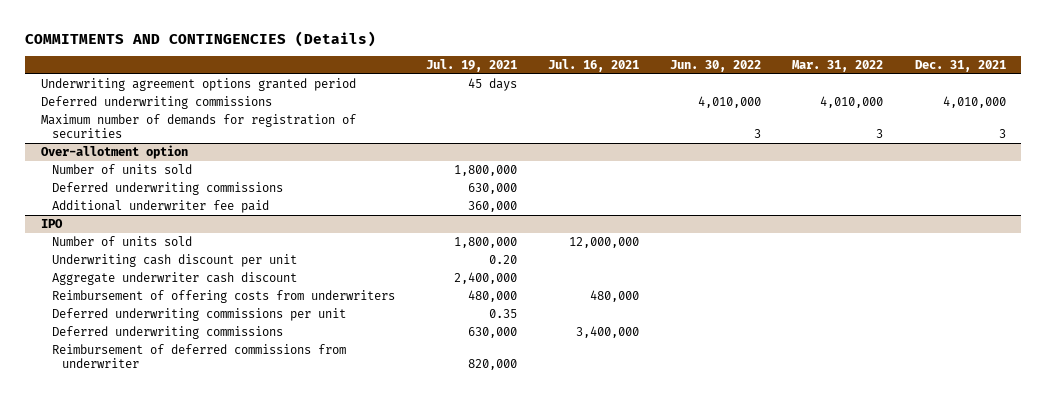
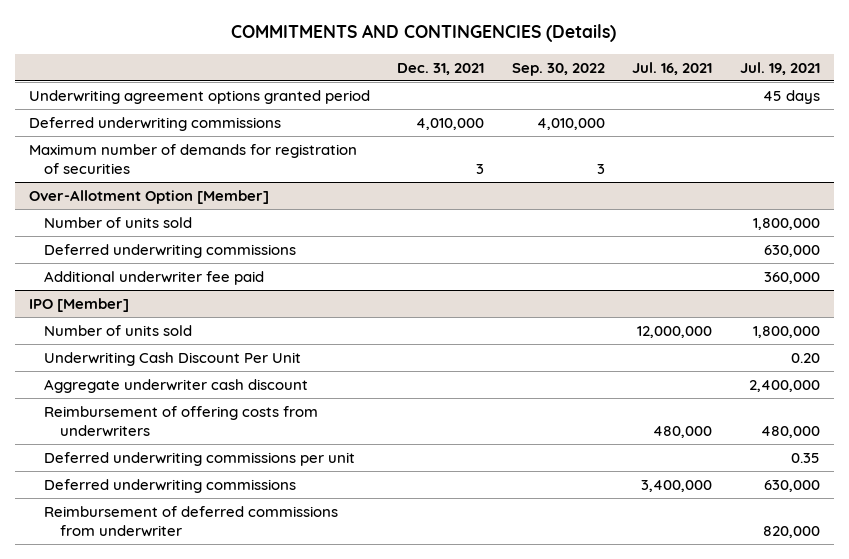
- | Jul. 19, 2021 | Jul. 16, 2021 | Jun. 30, 2022 | Mar. 31, 2022 | Dec. 31, 2021
+ | Dec. 31, 2021 | Sep. 30, 2022 | Jul. 16, 2021 | Jul. 19, 2021
- Over-allotment option
+ Over-Allotment Option [Member]
- IPO
+ IPO [Member]
- Underwriting cash discount per unit | 0.20 | | | |
+ Underwriting Cash Discount Per Unit | | | | 0.20

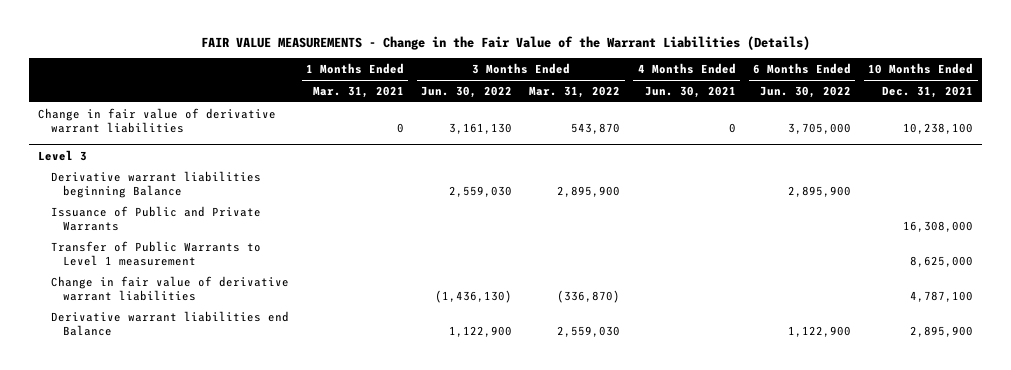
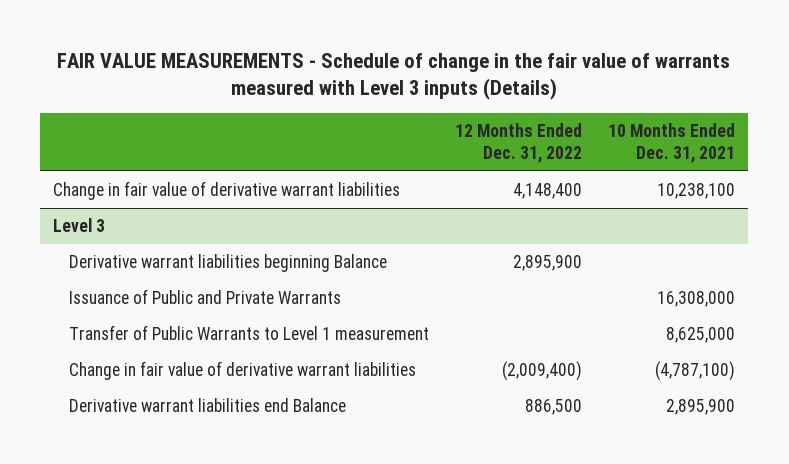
- FAIR VALUE MEASUREMENTS - Change in the Fair Value of the Warrant Liabilities (Details)
+ FAIR VALUE MEASUREMENTS - Schedule of change in the fair value of warrants measured with Level 3 inputs (Details)
- | 1 Months Ended Mar. 31, 2021 | 3 Months Ended Jun. 30, 2022 | 3 Months Ended Mar. 31, 2022 | 4 Months Ended Jun. 30, 2021 | 6 Months Ended Jun. 30, 2022 | 10 Months Ended Dec. 31, 2021
+ | 12 Months Ended Dec. 31, 2022 | 10 Months Ended Dec. 31, 2021
@ Level 3
- Change in fair value of derivative warrant liabilities | | (1,436,130) | (336,870) | | | 4,787,100
+ Change in fair value of derivative warrant liabilities | (2,009,400) | (4,787,100)

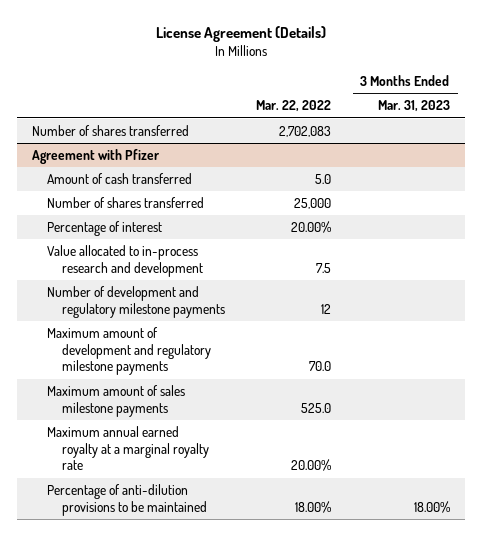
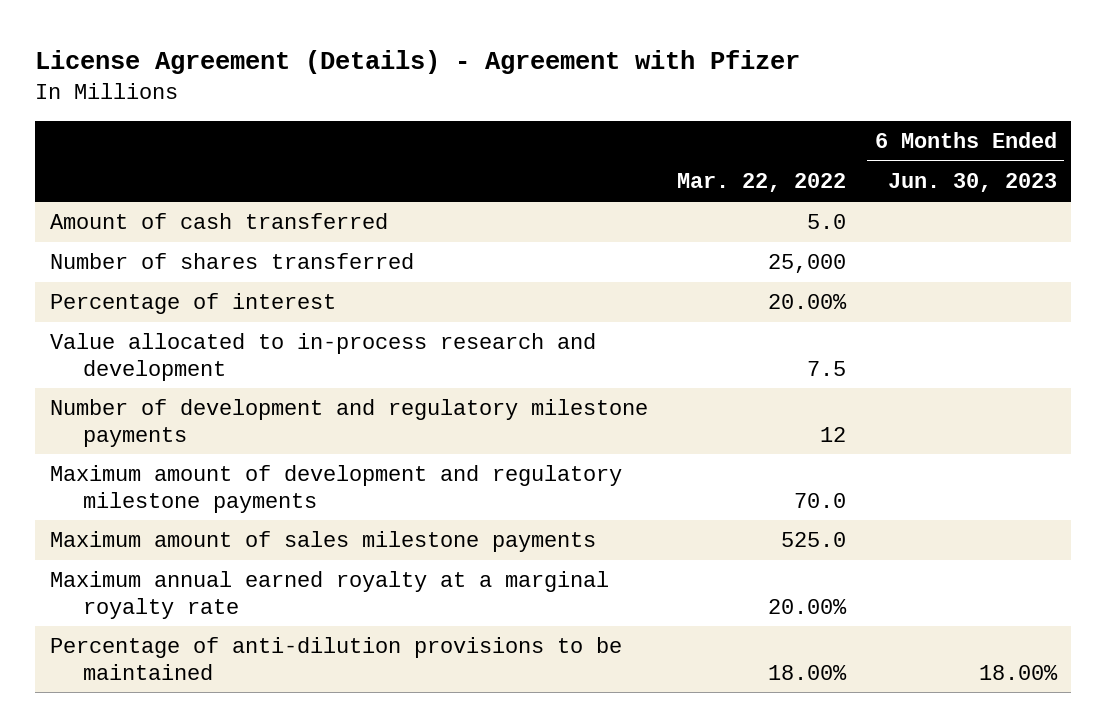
- License Agreement (Details)
+ License Agreement (Details) - Agreement with Pfizer
- | Mar. 22, 2022 | 3 Months Ended Mar. 31, 2023
+ | Mar. 22, 2022 | 6 Months Ended Jun. 30, 2023
- Number of shares transferred | 2,702,083 |
- Agreement with Pfizer

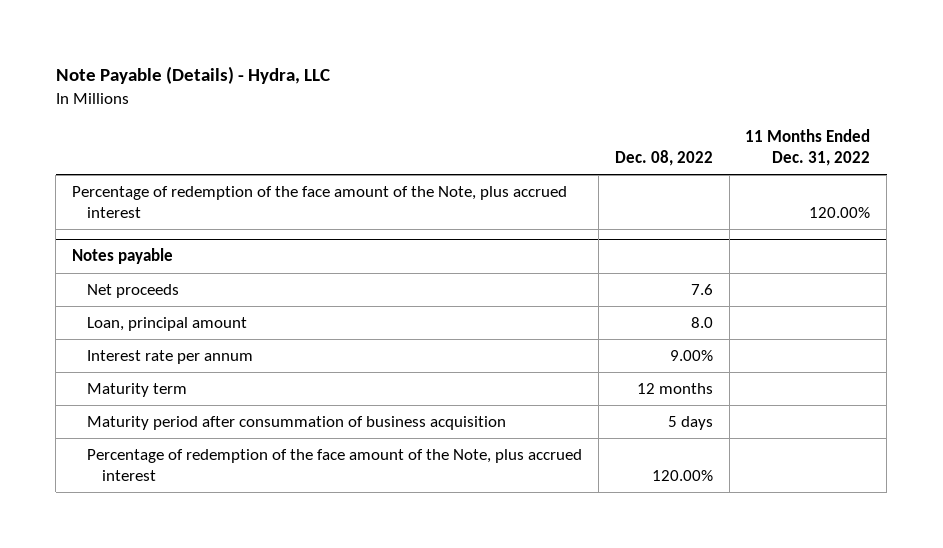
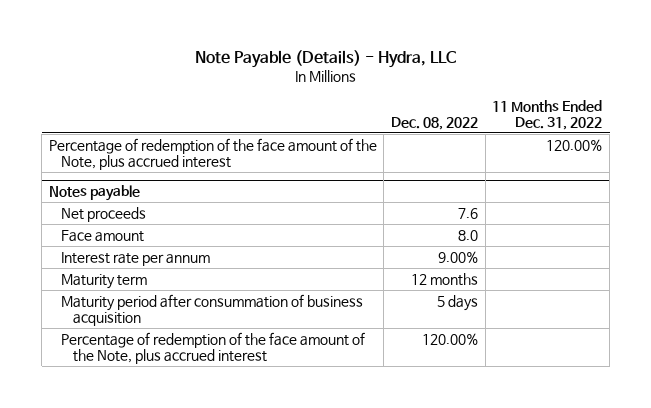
@ Notes payable
- Loan, principal amount | 8.0 |
+ Face amount | 8.0 |

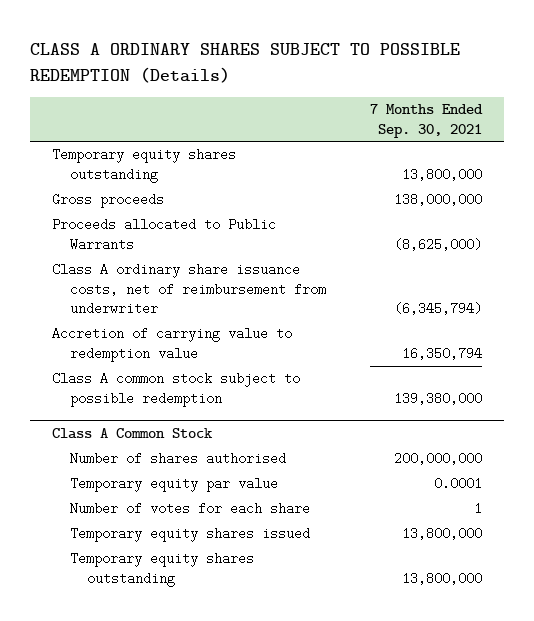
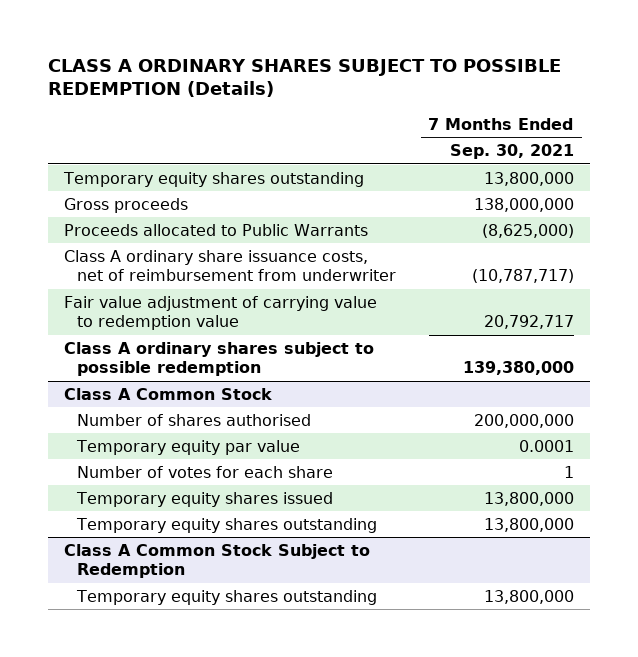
- Class A ordinary share issuance costs, net of reimbursement from underwriter | (6,345,794)
- Accretion of carrying value to redemption value | 16,350,794
- Class A common stock subject to possible redemption | 139,380,000
+ Class A ordinary share issuance costs, net of reimbursement from underwriter | (10,787,717)
+ Fair value adjustment of carrying value to redemption value | 20,792,717
+ Class A ordinary shares subject to possible redemption | 139,380,000
+ Class A Common Stock Subject to Redemption
+ Temporary equity shares outstanding | 13,800,000

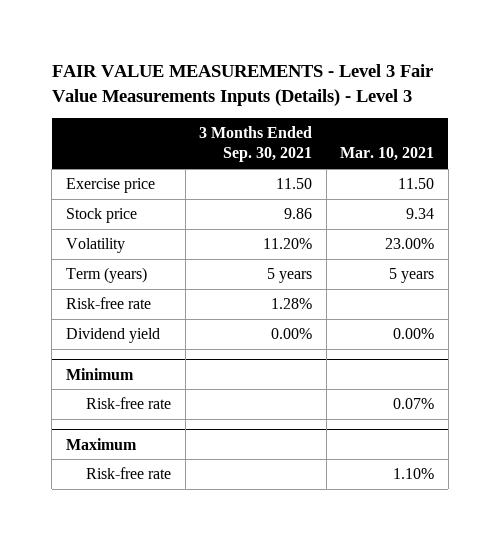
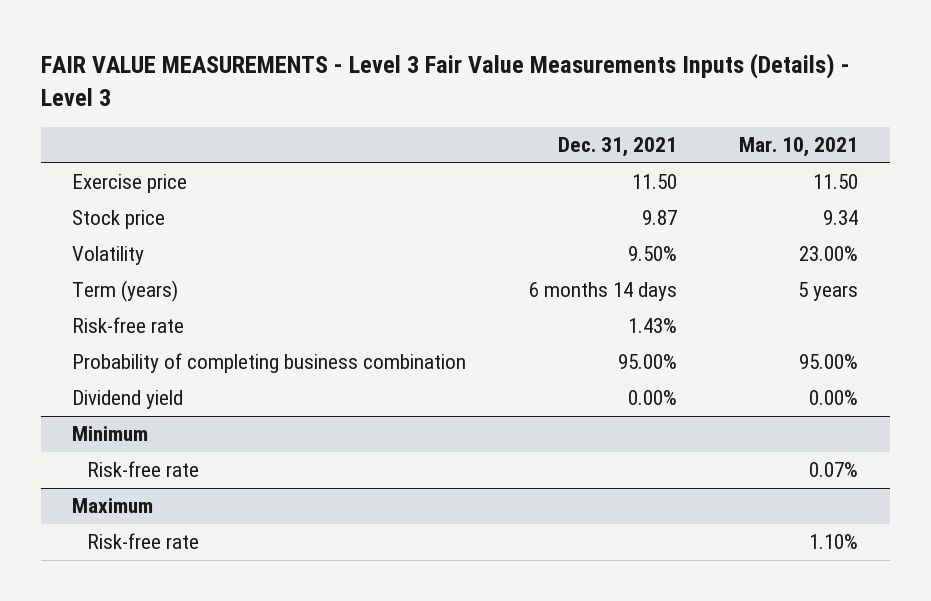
- | 3 Months Ended Sep. 30, 2021 | Mar. 10, 2021
+ | Dec. 31, 2021 | Mar. 10, 2021
+ Probability of completing business combination | 95.00% | 95.00%

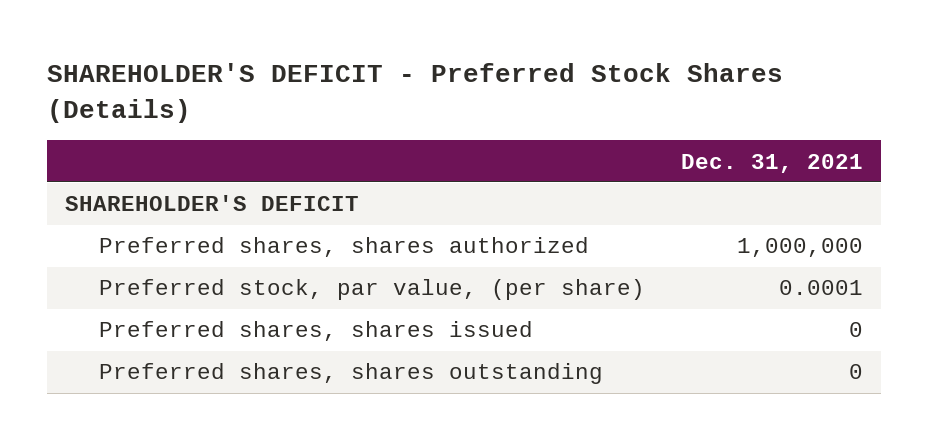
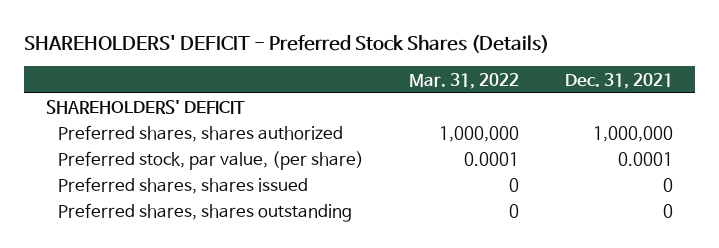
- SHAREHOLDER'S DEFICIT - Preferred Stock Shares (Details)
+ SHAREHOLDERS' DEFICIT - Preferred Stock Shares (Details)
- | Dec. 31, 2021
+ | Mar. 31, 2022 | Dec. 31, 2021
- SHAREHOLDER'S DEFICIT
+ SHAREHOLDERS' DEFICIT

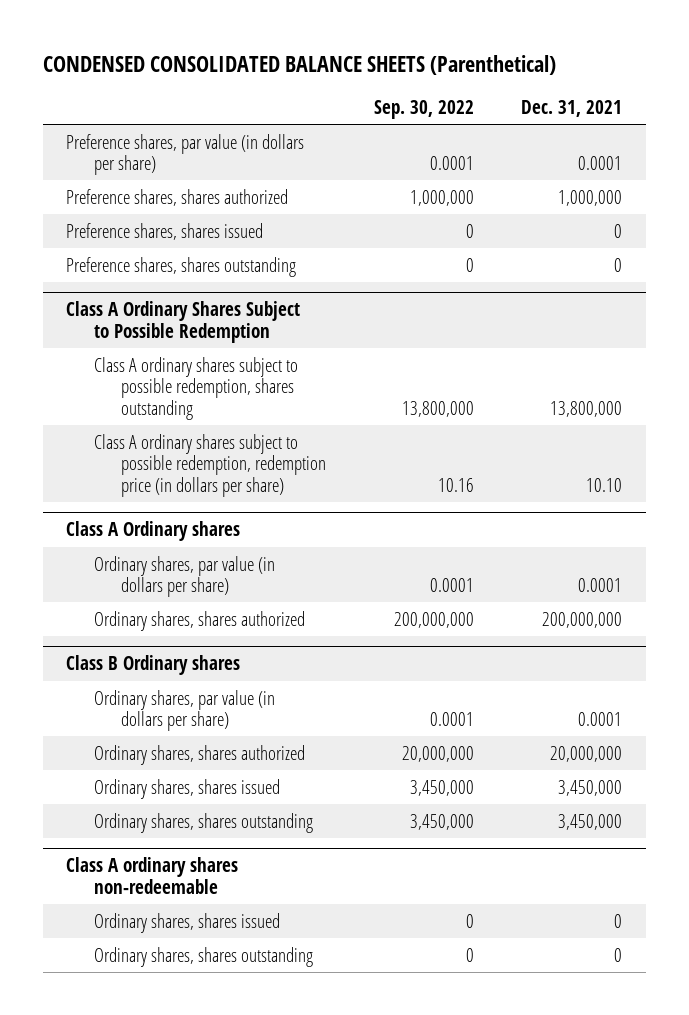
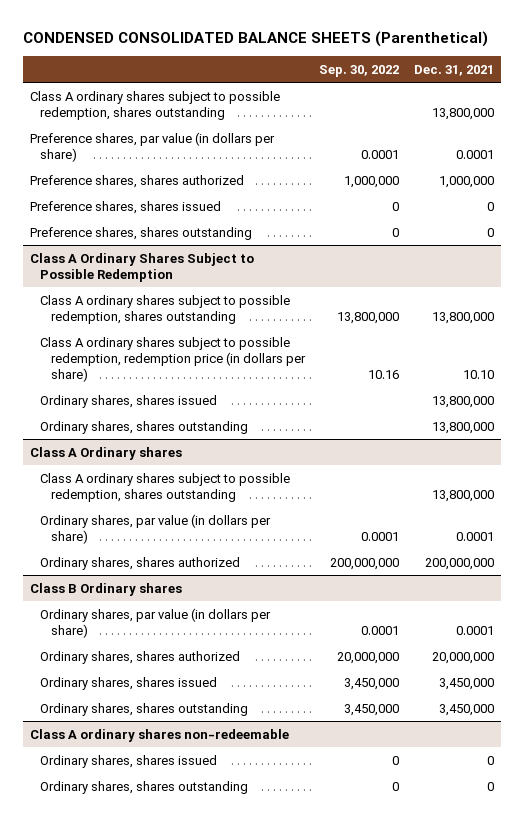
+ Class A ordinary shares subject to possible redemption, shares outstanding | | 13,800,000
@ Class A Ordinary Shares Subject to Possible Redemption
+ Ordinary shares, shares issued | | 13,800,000
+ Ordinary shares, shares outstanding | | 13,800,000
@ Class A Ordinary shares
+ Class A ordinary shares subject to possible redemption, shares outstanding | | 13,800,000

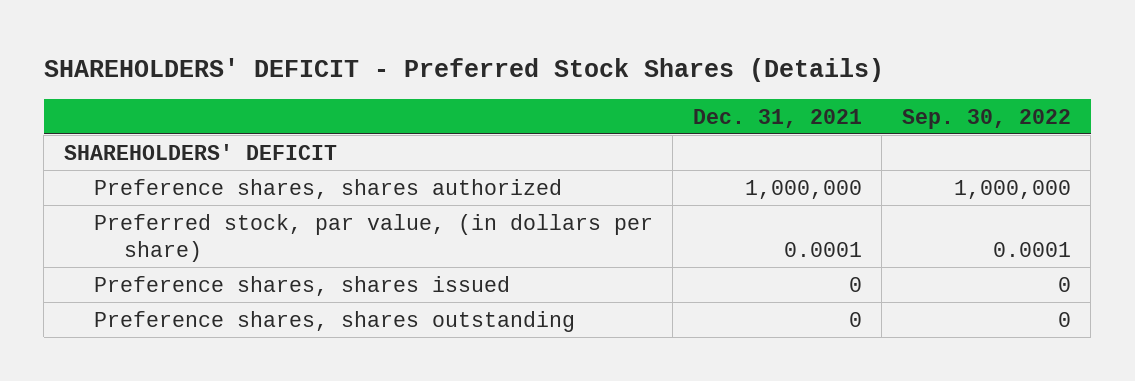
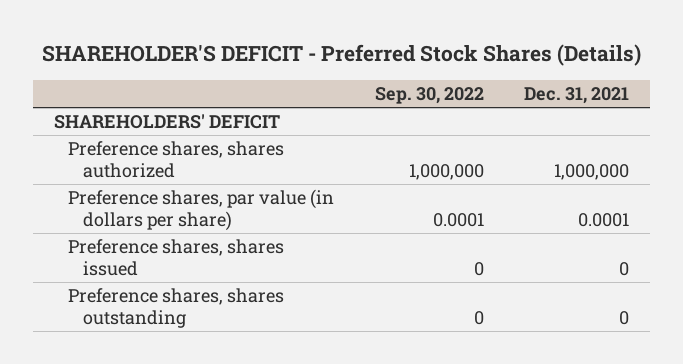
- SHAREHOLDERS' DEFICIT - Preferred Stock Shares (Details)
+ SHAREHOLDER'S DEFICIT - Preferred Stock Shares (Details)
- | Dec. 31, 2021 | Sep. 30, 2022
+ | Sep. 30, 2022 | Dec. 31, 2021
- Preferred stock, par value, (in dollars per share) | 0.0001 | 0.0001
+ Preference shares, par value (in dollars per share) | 0.0001 | 0.0001

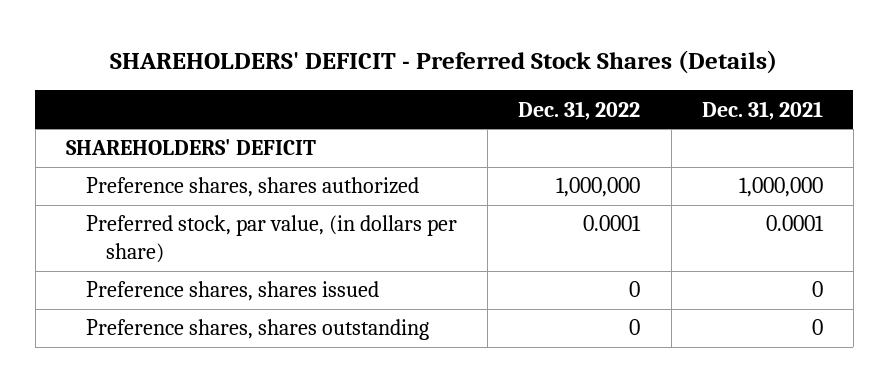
- SHAREHOLDER'S DEFICIT - Preferred Stock Shares (Details)
+ SHAREHOLDERS' DEFICIT - Preferred Stock Shares (Details)
- | Sep. 30, 2022 | Dec. 31, 2021
+ | Dec. 31, 2022 | Dec. 31, 2021
- Preference shares, par value (in dollars per share) | 0.0001 | 0.0001
+ Preferred stock, par value, (in dollars per share) | 0.0001 | 0.0001

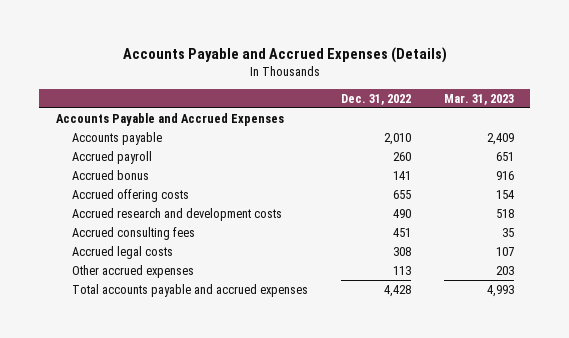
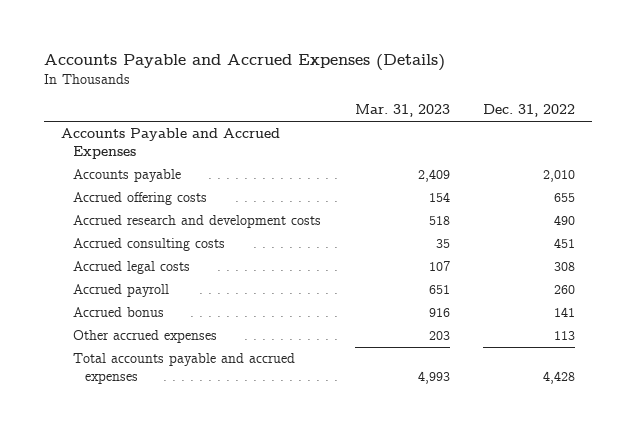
- | Dec. 31, 2022 | Mar. 31, 2023
+ | Mar. 31, 2023 | Dec. 31, 2022
- Accrued consulting fees | 451 | 35
+ Accrued consulting costs | 35 | 451
moved down: Accrued payroll | 651 | 260
moved down: Accrued bonus | 916 | 141

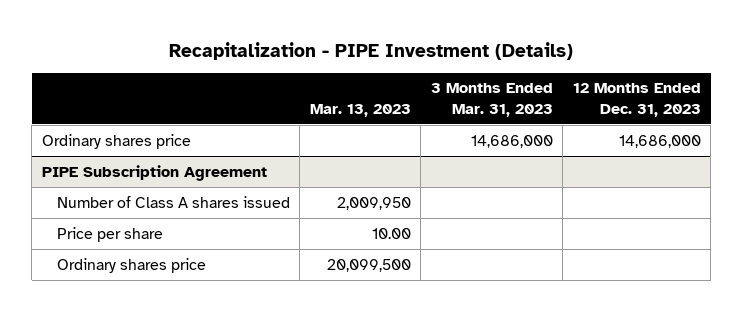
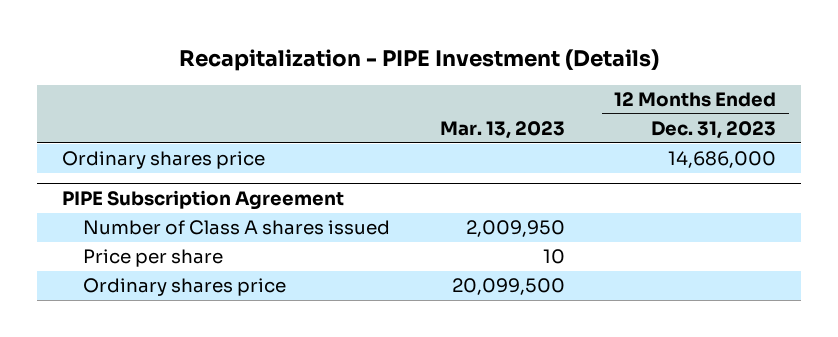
- | Mar. 13, 2023 | 3 Months Ended Mar. 31, 2023 | 12 Months Ended Dec. 31, 2023
+ | Mar. 13, 2023 | 12 Months Ended Dec. 31, 2023
@ PIPE Subscription Agreement
- Price per share | 10.00 | |
+ Price per share | 10 |

